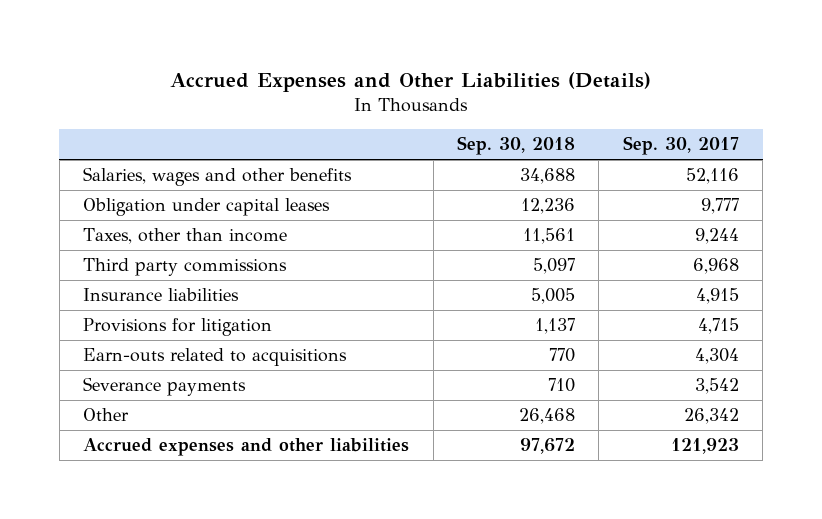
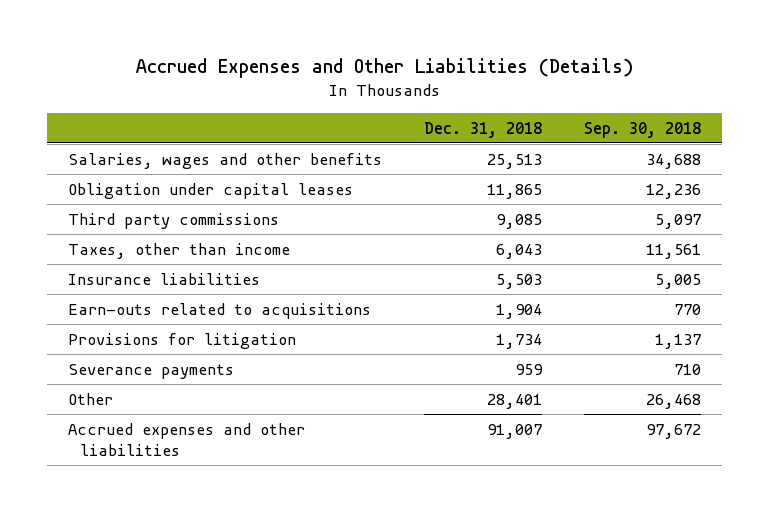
- | Sep. 30, 2018 | Sep. 30, 2017
+ | Dec. 31, 2018 | Sep. 30, 2018
moved down: Taxes, other than income | 6,043 | 11,561
moved down: Provisions for litigation | 1,734 | 1,137

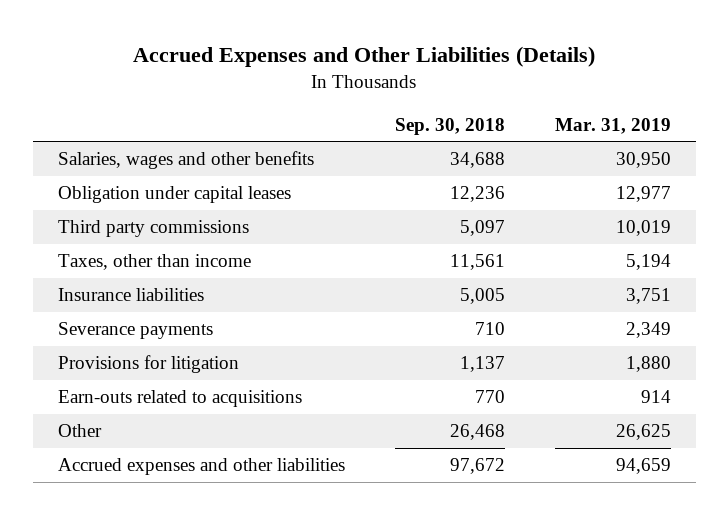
- | Dec. 31, 2018 | Sep. 30, 2018
+ | Sep. 30, 2018 | Mar. 31, 2019
moved down: Provisions for litigation | 1,137 | 1,880
moved down: Earn-outs related to acquisitions | 770 | 914

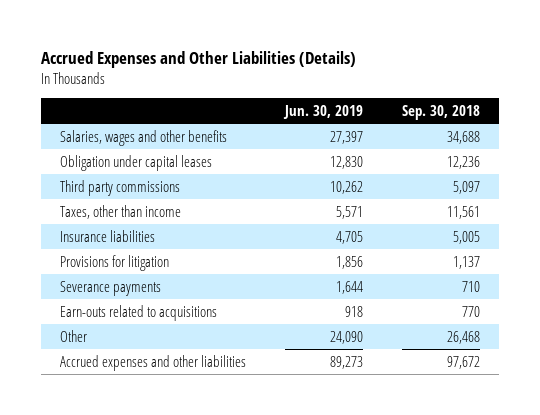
- | Sep. 30, 2018 | Mar. 31, 2019
+ | Jun. 30, 2019 | Sep. 30, 2018
moved down: Severance payments | 1,644 | 710

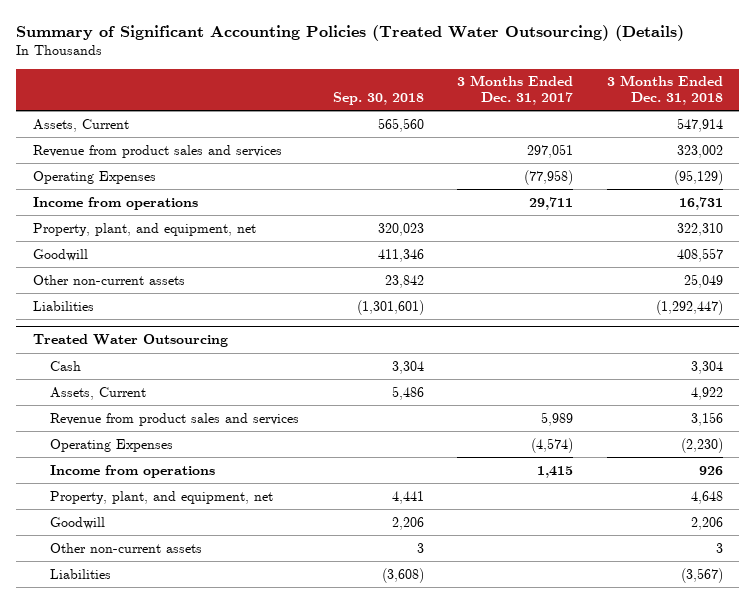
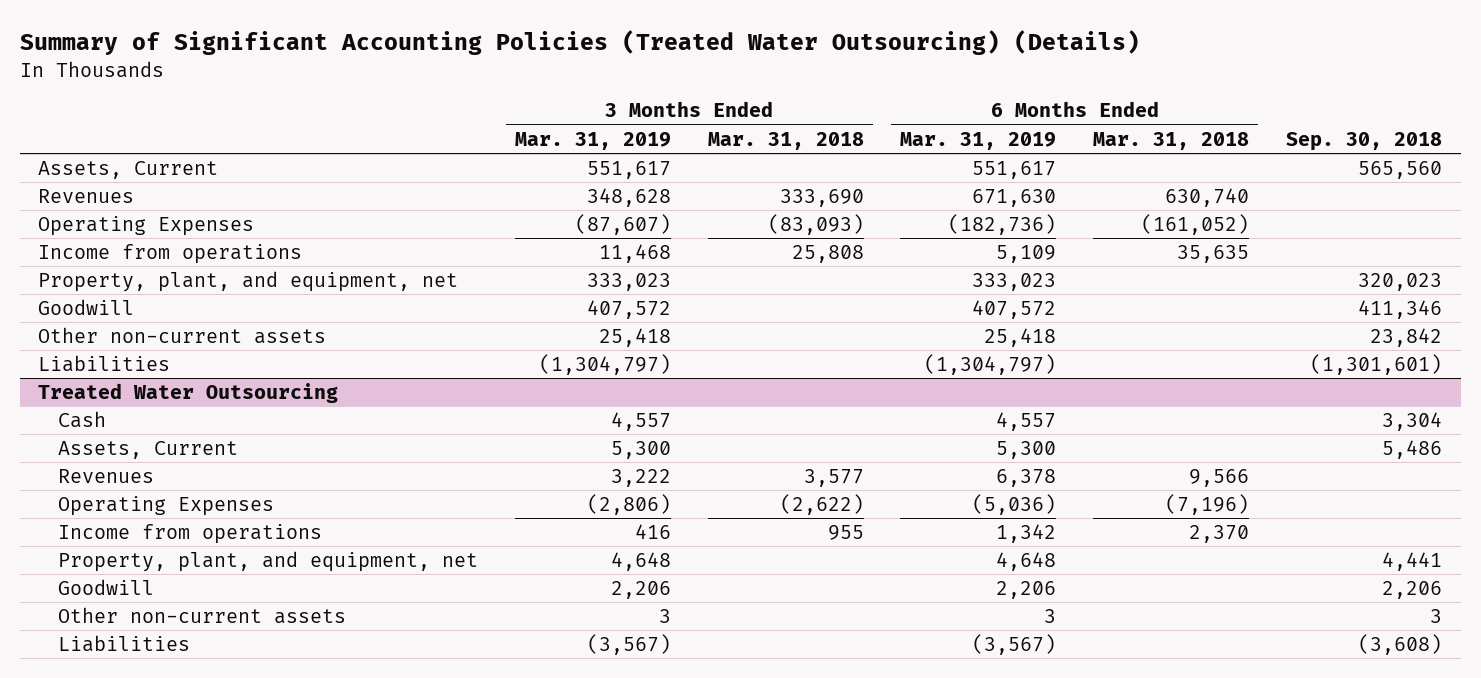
- | Sep. 30, 2018 | 3 Months Ended Dec. 31, 2017 | 3 Months Ended Dec. 31, 2018
+ | 3 Months Ended Mar. 31, 2019 | 3 Months Ended Mar. 31, 2018 | 6 Months Ended Mar. 31, 2019 | 6 Months Ended Mar. 31, 2018 | Sep. 30, 2018
- Revenue from product sales and services | | 297,051 | 323,002
+ Revenues | 348,628 | 333,690 | 671,630 | 630,740 |
@ Treated Water Outsourcing
- Revenue from product sales and services | | 5,989 | 3,156
+ Revenues | 3,222 | 3,577 | 6,378 | 9,566 |

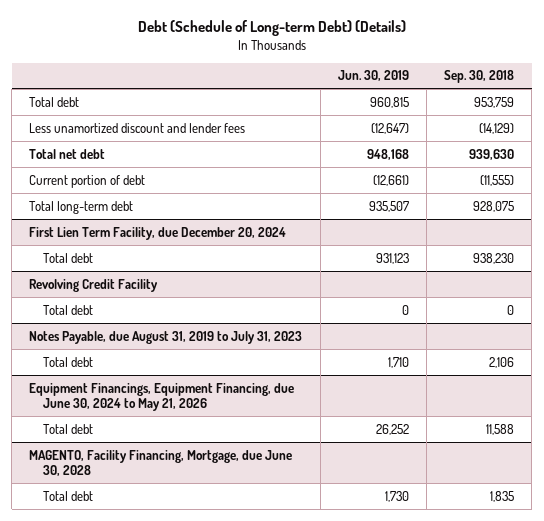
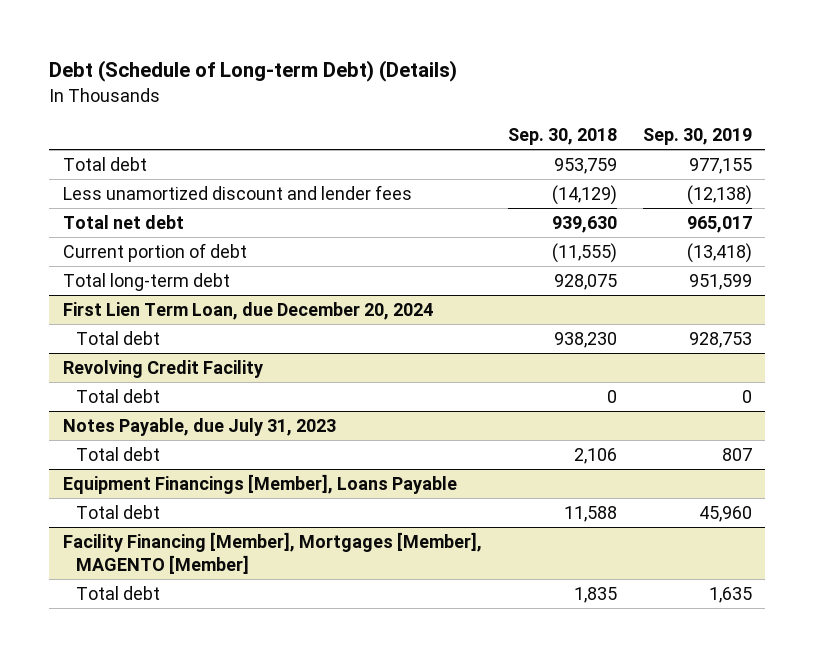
- | Jun. 30, 2019 | Sep. 30, 2018
+ | Sep. 30, 2018 | Sep. 30, 2019
- First Lien Term Facility, due December 20, 2024
+ First Lien Term Loan, due December 20, 2024
- Notes Payable, due August 31, 2019 to July 31, 2023
+ Notes Payable, due July 31, 2023
- Equipment Financings, Equipment Financing, due June 30, 2024 to May 21, 2026
+ Equipment Financings [Member], Loans Payable
- MAGENTO, Facility Financing, Mortgage, due June 30, 2028
+ Facility Financing [Member], Mortgages [Member], MAGENTO [Member]

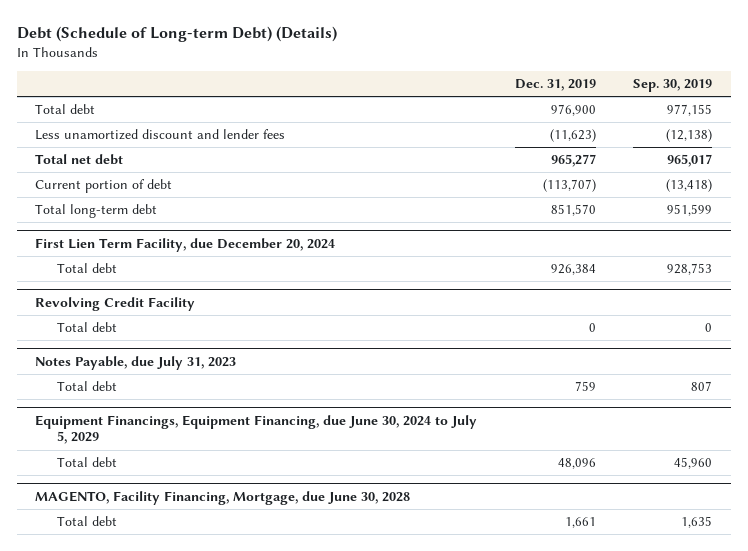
- | Sep. 30, 2018 | Sep. 30, 2019
+ | Dec. 31, 2019 | Sep. 30, 2019
- First Lien Term Loan, due December 20, 2024
+ First Lien Term Facility, due December 20, 2024
- Equipment Financings [Member], Loans Payable
+ Equipment Financings, Equipment Financing, due June 30, 2024 to July 5, 2029
- Facility Financing [Member], Mortgages [Member], MAGENTO [Member]
+ MAGENTO, Facility Financing, Mortgage, due June 30, 2028

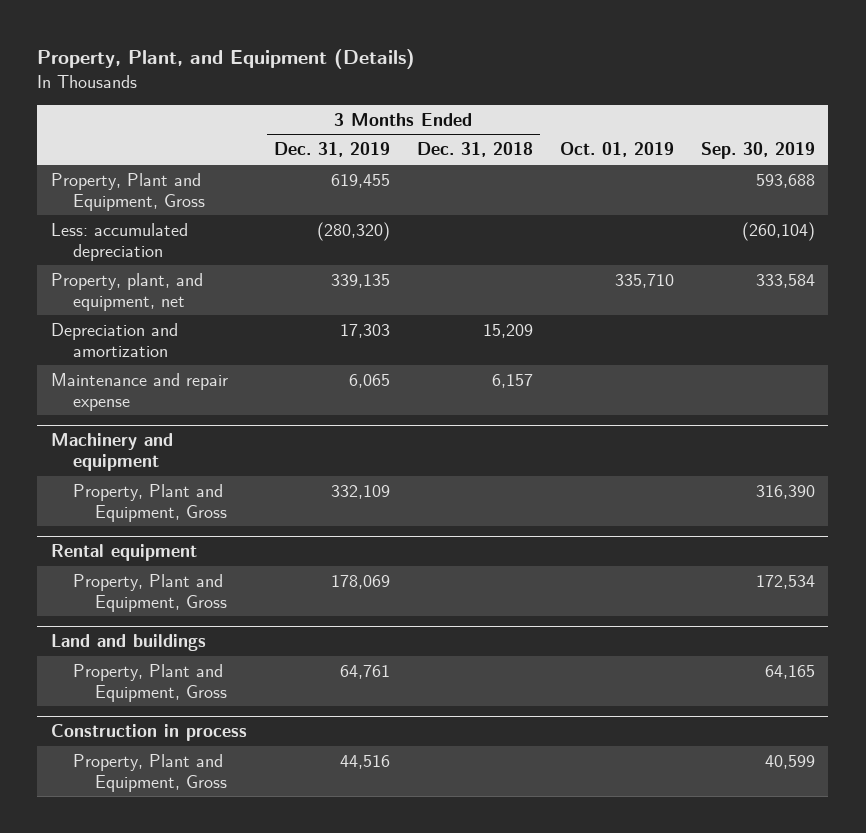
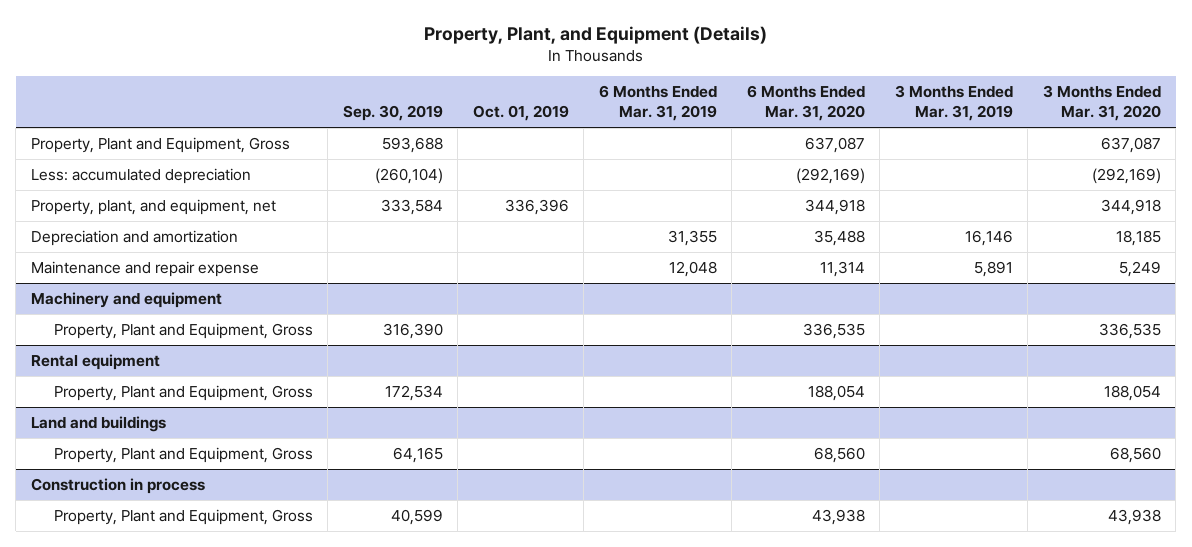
- | 3 Months Ended Dec. 31, 2019 | 3 Months Ended Dec. 31, 2018 | Oct. 01, 2019 | Sep. 30, 2019
+ | Sep. 30, 2019 | Oct. 01, 2019 | 6 Months Ended Mar. 31, 2019 | 6 Months Ended Mar. 31, 2020 | 3 Months Ended Mar. 31, 2019 | 3 Months Ended Mar. 31, 2020
- Property, plant, and equipment, net | 339,135 | | 335,710 | 333,584
+ Property, plant, and equipment, net | 333,584 | 336,396 | | 344,918 | | 344,918

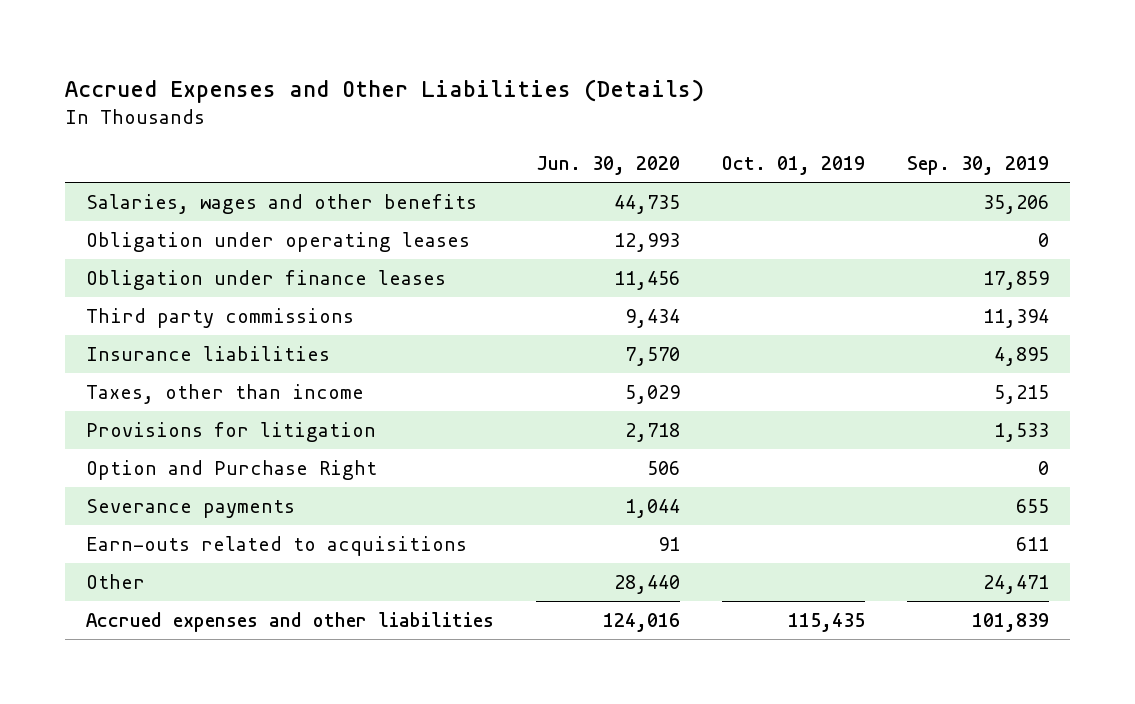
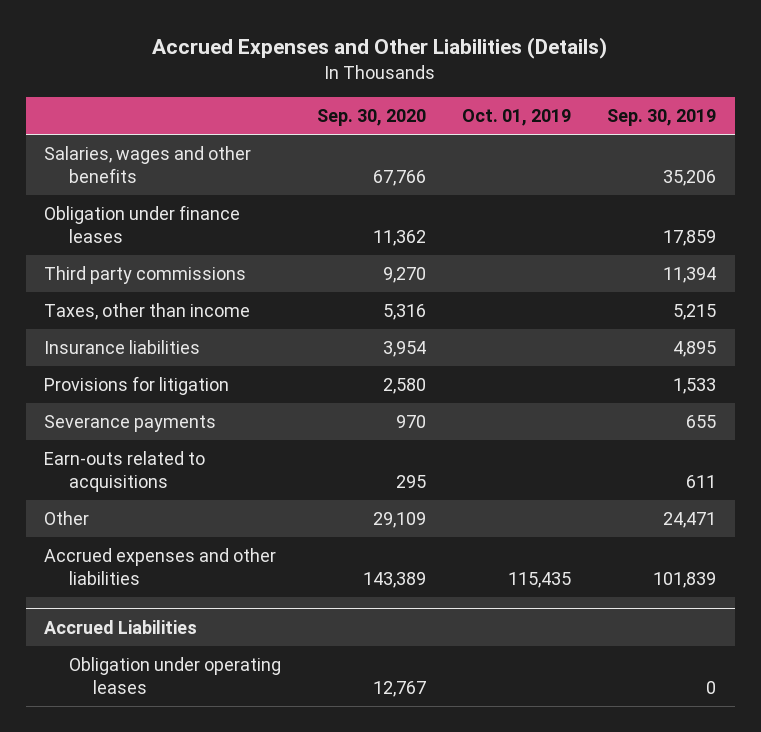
- | Jun. 30, 2020 | Oct. 01, 2019 | Sep. 30, 2019
+ | Sep. 30, 2020 | Oct. 01, 2019 | Sep. 30, 2019
- Obligation under operating leases | 12,993 | | 0
moved down: Insurance liabilities | 3,954 | | 4,895
- Option and Purchase Right | 506 | | 0
+ Accrued Liabilities
+ Obligation under operating leases | 12,767 | | 0

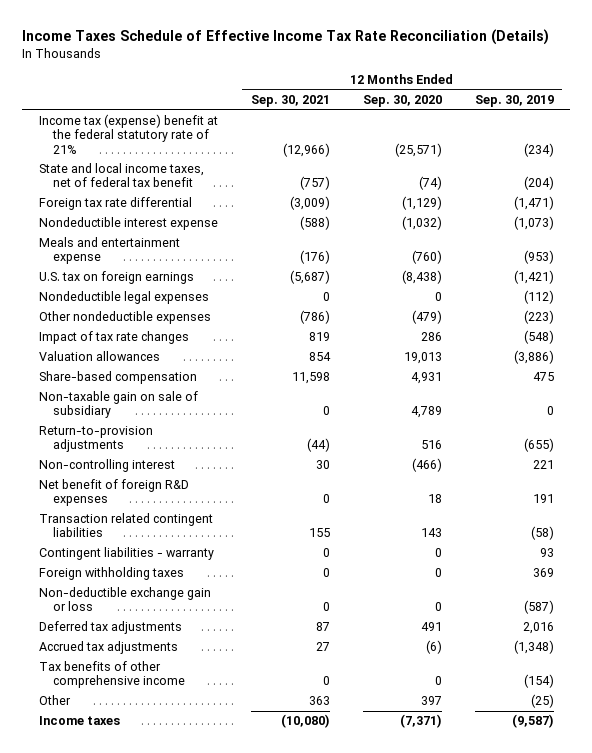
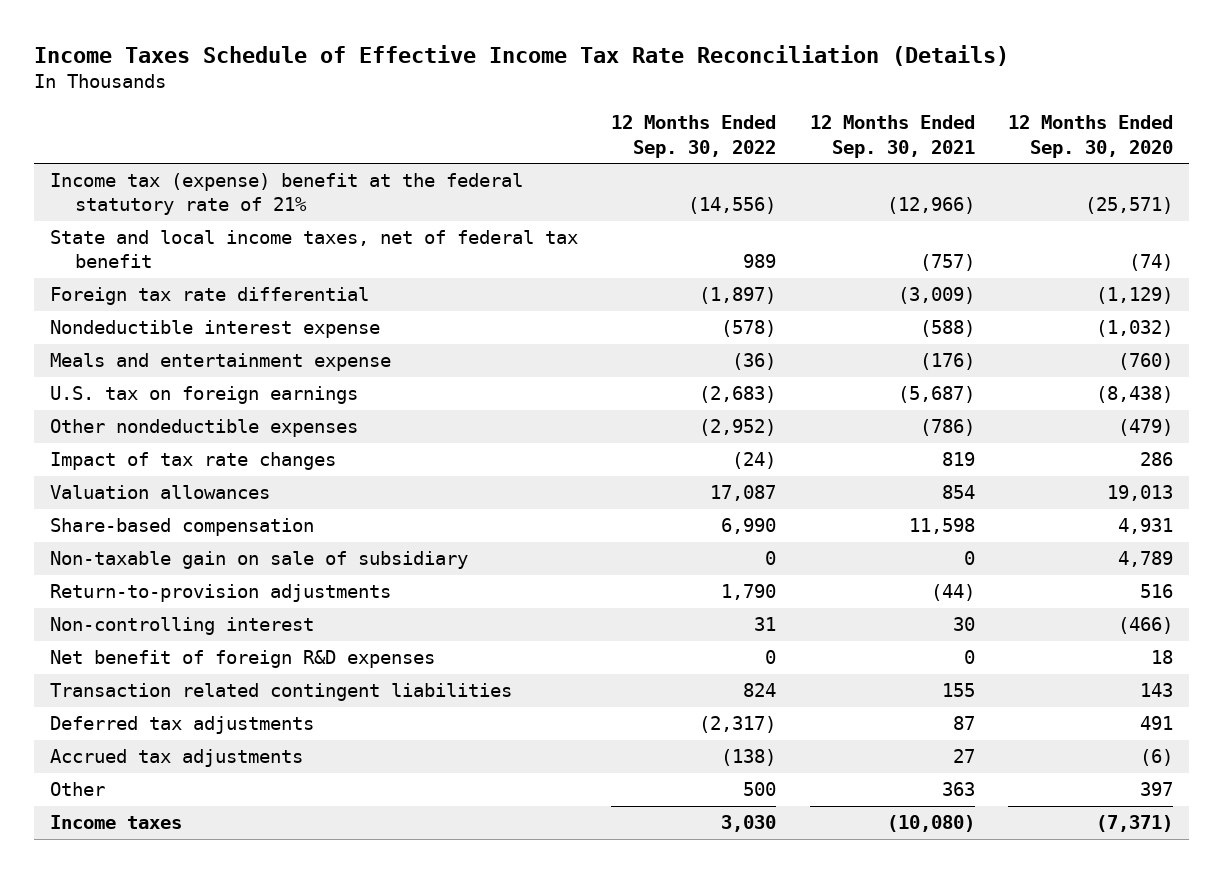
- | 12 Months Ended Sep. 30, 2021 | 12 Months Ended Sep. 30, 2020 | 12 Months Ended Sep. 30, 2019
+ | 12 Months Ended Sep. 30, 2022 | 12 Months Ended Sep. 30, 2021 | 12 Months Ended Sep. 30, 2020
- Nondeductible legal expenses | 0 | 0 | (112)
- Contingent liabilities - warranty | 0 | 0 | 93
- Foreign withholding taxes | 0 | 0 | 369
- Non-deductible exchange gain or loss | 0 | 0 | (587)
- Tax benefits of other comprehensive income | 0 | 0 | (154)

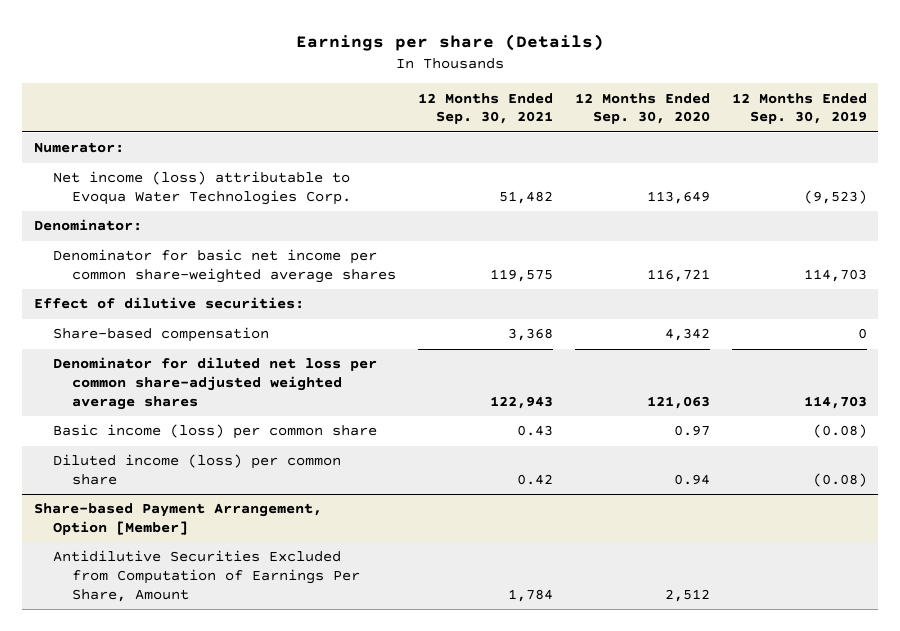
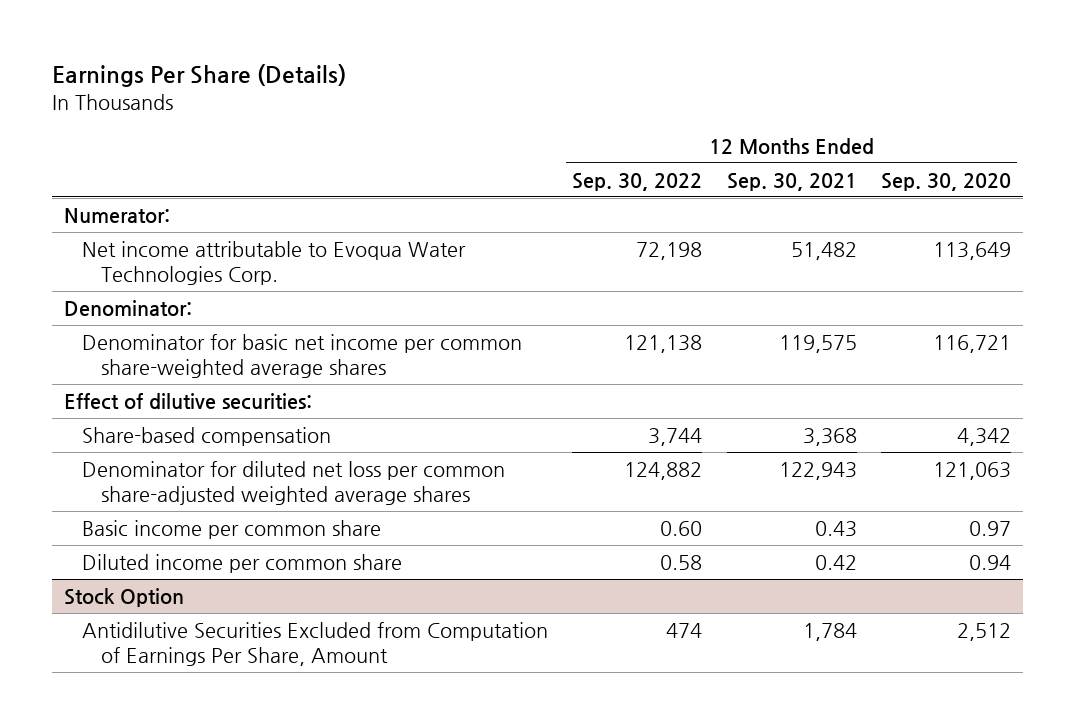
- Earnings per share (Details)
+ Earnings Per Share (Details)
- | 12 Months Ended Sep. 30, 2021 | 12 Months Ended Sep. 30, 2020 | 12 Months Ended Sep. 30, 2019
+ | 12 Months Ended Sep. 30, 2022 | 12 Months Ended Sep. 30, 2021 | 12 Months Ended Sep. 30, 2020
- Net income (loss) attributable to Evoqua Water Technologies Corp. | 51,482 | 113,649 | (9,523)
+ Net income attributable to Evoqua Water Technologies Corp. | 72,198 | 51,482 | 113,649
- Basic income (loss) per common share | 0.43 | 0.97 | (0.08)
- Diluted income (loss) per common share | 0.42 | 0.94 | (0.08)
- Share-based Payment Arrangement, Option [Member]
+ Basic income per common share | 0.60 | 0.43 | 0.97
+ Diluted income per common share | 0.58 | 0.42 | 0.94
+ Stock Option

